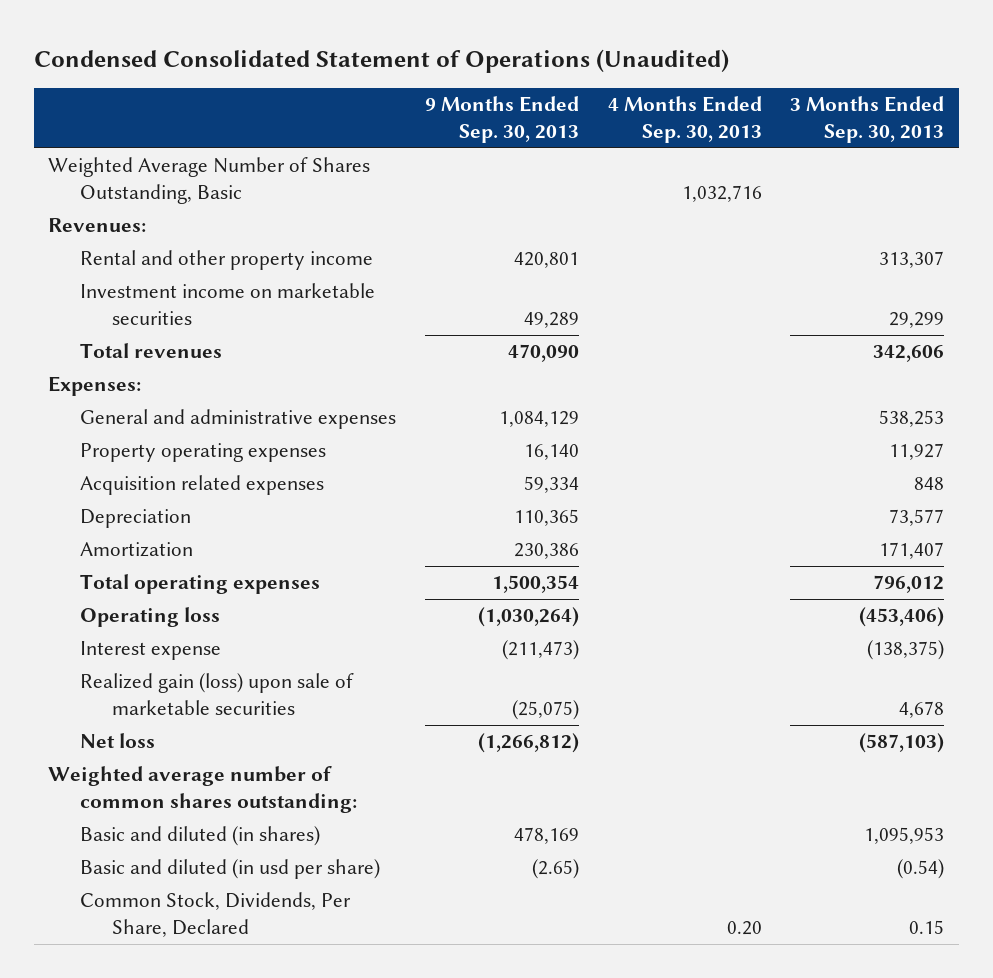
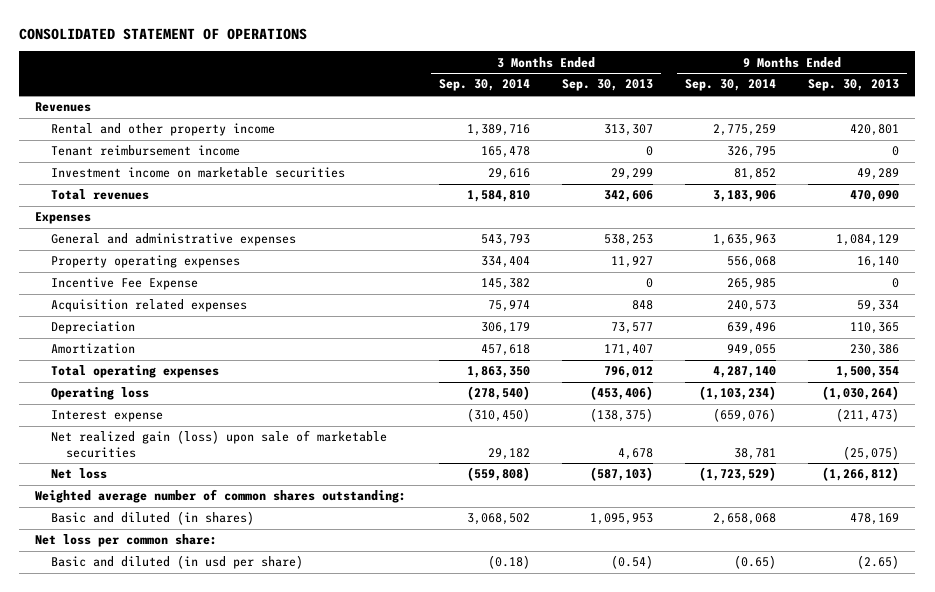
- Condensed Consolidated Statement of Operations (Unaudited)
+ CONSOLIDATED STATEMENT OF OPERATIONS
- | 9 Months Ended Sep. 30, 2013 | 4 Months Ended Sep. 30, 2013 | 3 Months Ended Sep. 30, 2013
+ | 3 Months Ended Sep. 30, 2014 | 3 Months Ended Sep. 30, 2013 | 9 Months Ended Sep. 30, 2014 | 9 Months Ended Sep. 30, 2013
- Weighted Average Number of Shares Outstanding, Basic | | 1,032,716 |
- Revenues:
+ Revenues
+ Tenant reimbursement income | 165,478 | 0 | 326,795 | 0
- Expenses:
+ Expenses
+ Incentive Fee Expense | 145,382 | 0 | 265,985 | 0
- Realized gain (loss) upon sale of marketable securities | (25,075) | | 4,678
+ Net realized gain (loss) upon sale of marketable securities | 29,182 | 4,678 | 38,781 | (25,075)
+ Net loss per common share:
- Common Stock, Dividends, Per Share, Declared | | 0.20 | 0.15

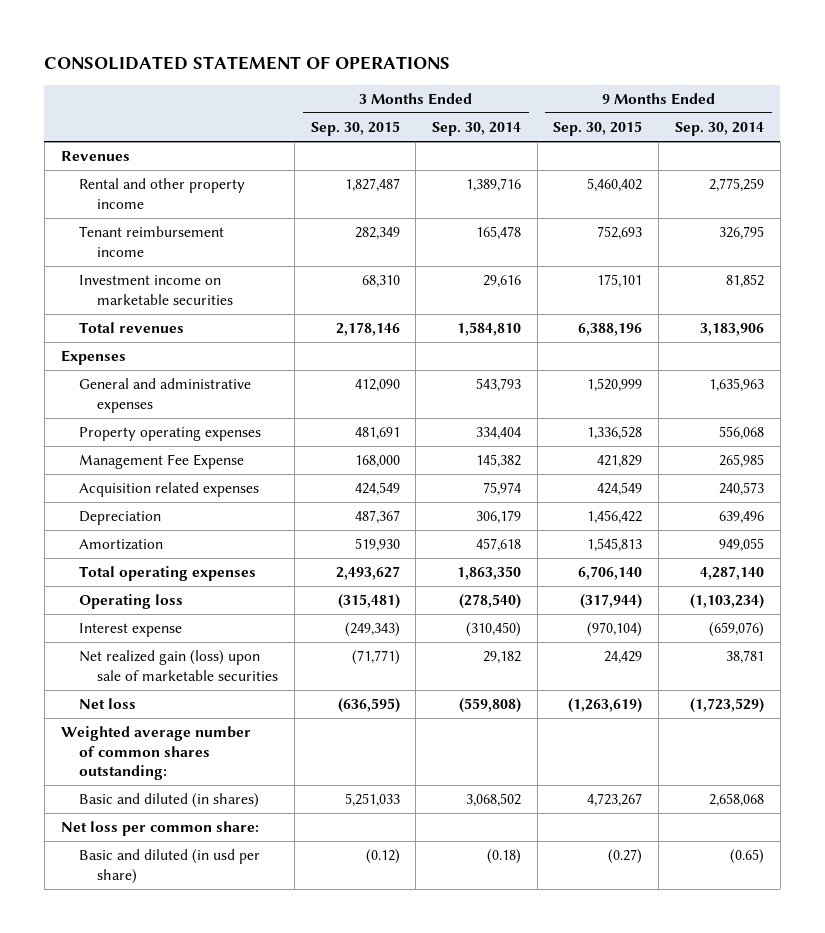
- | 3 Months Ended Sep. 30, 2014 | 3 Months Ended Sep. 30, 2013 | 9 Months Ended Sep. 30, 2014 | 9 Months Ended Sep. 30, 2013
+ | 3 Months Ended Sep. 30, 2015 | 3 Months Ended Sep. 30, 2014 | 9 Months Ended Sep. 30, 2015 | 9 Months Ended Sep. 30, 2014
- Incentive Fee Expense | 145,382 | 0 | 265,985 | 0
+ Management Fee Expense | 168,000 | 145,382 | 421,829 | 265,985

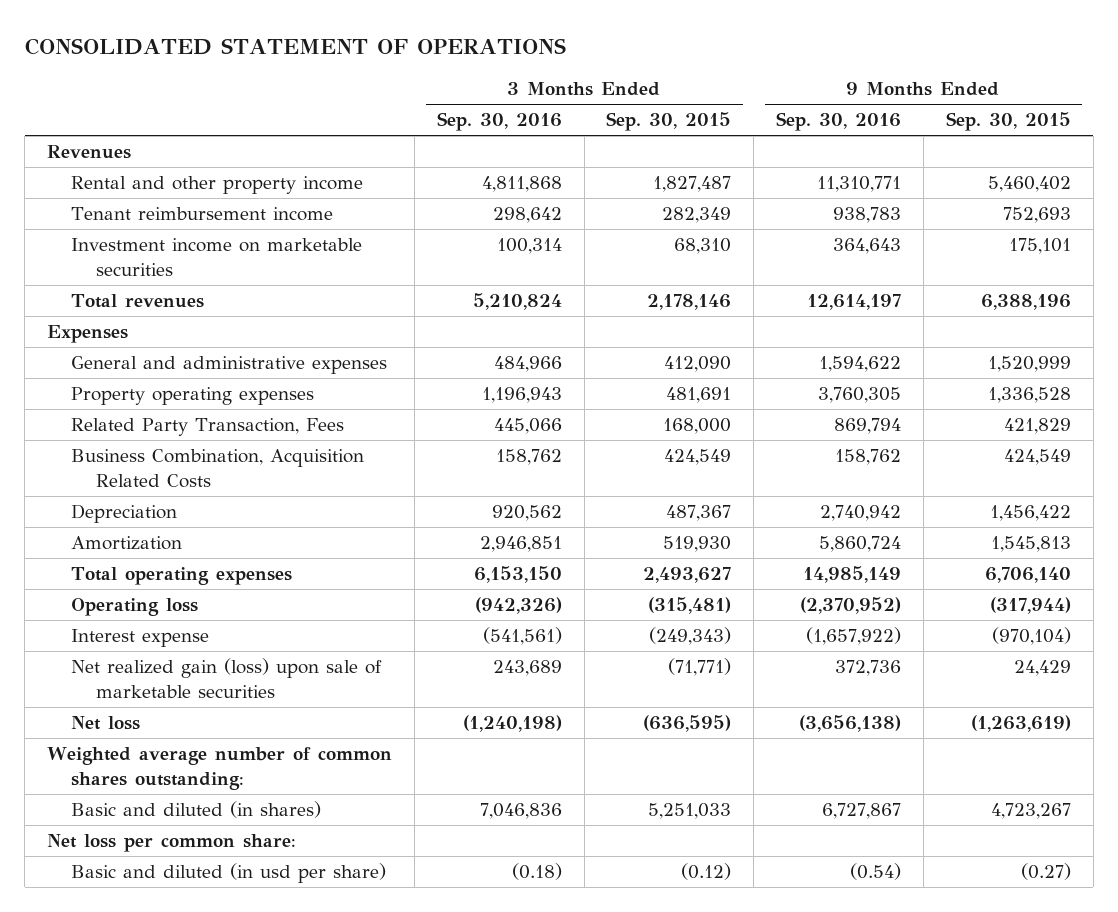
- | 3 Months Ended Sep. 30, 2015 | 3 Months Ended Sep. 30, 2014 | 9 Months Ended Sep. 30, 2015 | 9 Months Ended Sep. 30, 2014
+ | 3 Months Ended Sep. 30, 2016 | 3 Months Ended Sep. 30, 2015 | 9 Months Ended Sep. 30, 2016 | 9 Months Ended Sep. 30, 2015
- Management Fee Expense | 168,000 | 145,382 | 421,829 | 265,985
- Acquisition related expenses | 424,549 | 75,974 | 424,549 | 240,573
+ Related Party Transaction, Fees | 445,066 | 168,000 | 869,794 | 421,829
+ Business Combination, Acquisition Related Costs | 158,762 | 424,549 | 158,762 | 424,549

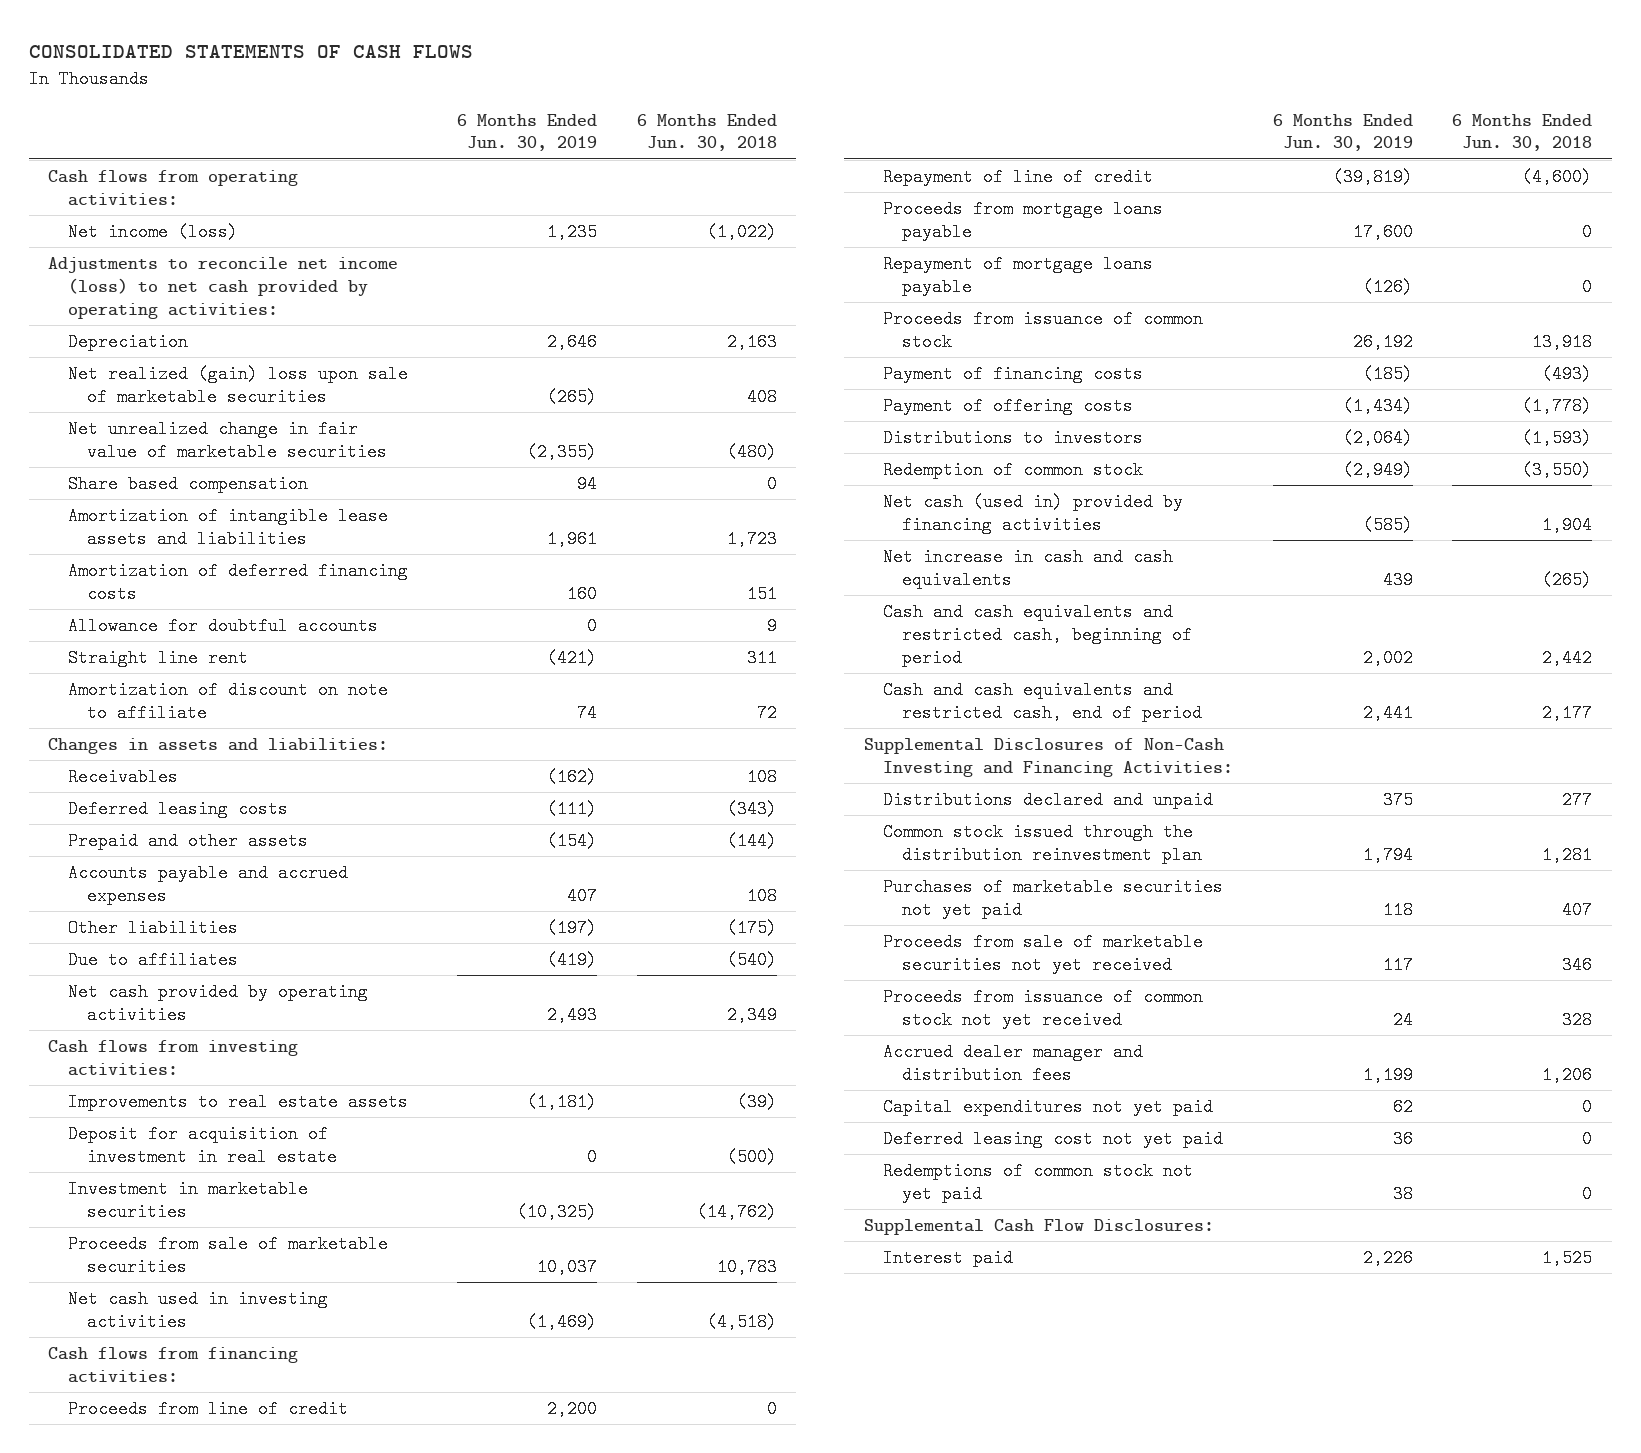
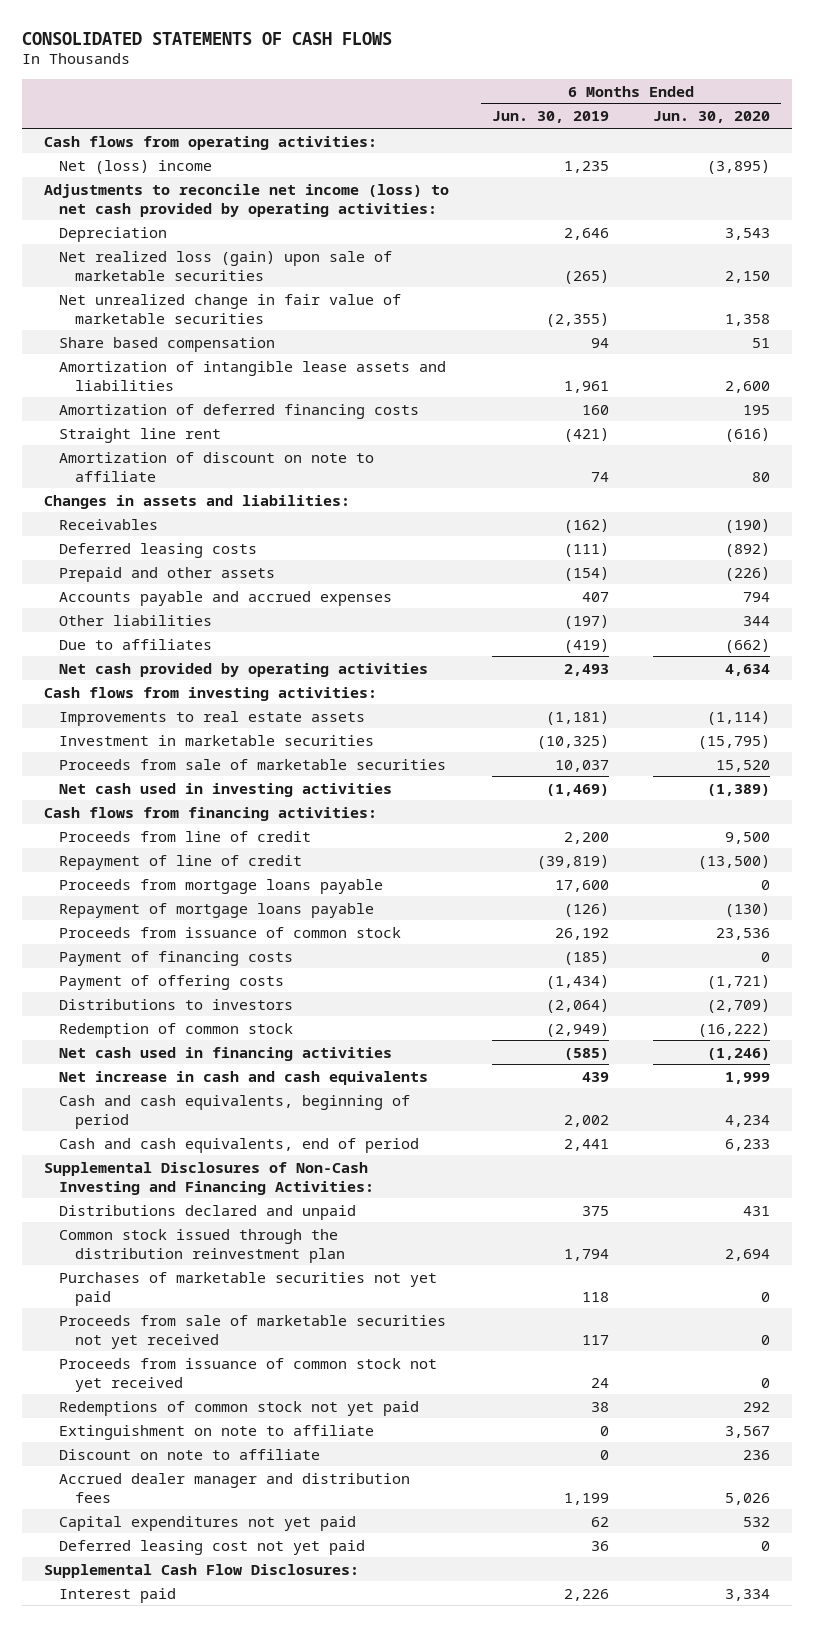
- | 6 Months Ended Jun. 30, 2019 | 6 Months Ended Jun. 30, 2018
+ | 6 Months Ended Jun. 30, 2019 | 6 Months Ended Jun. 30, 2020
- Net income (loss) | 1,235 | (1,022)
+ Net (loss) income | 1,235 | (3,895)
- Net realized (gain) loss upon sale of marketable securities | (265) | 408
+ Net realized loss (gain) upon sale of marketable securities | (265) | 2,150
- Allowance for doubtful accounts | 0 | 9
- Deposit for acquisition of investment in real estate | 0 | (500)
- Net cash (used in) provided by financing activities | (585) | 1,904
+ Net cash used in financing activities | (585) | (1,246)
- Cash and cash equivalents and restricted cash, beginning of period | 2,002 | 2,442
- Cash and cash equivalents and restricted cash, end of period | 2,441 | 2,177
+ Cash and cash equivalents, beginning of period | 2,002 | 4,234
+ Cash and cash equivalents, end of period | 2,441 | 6,233
moved up: Redemptions of common stock not yet paid | 38 | 292
+ Extinguishment on note to affiliate | 0 | 3,567
+ Discount on note to affiliate | 0 | 236

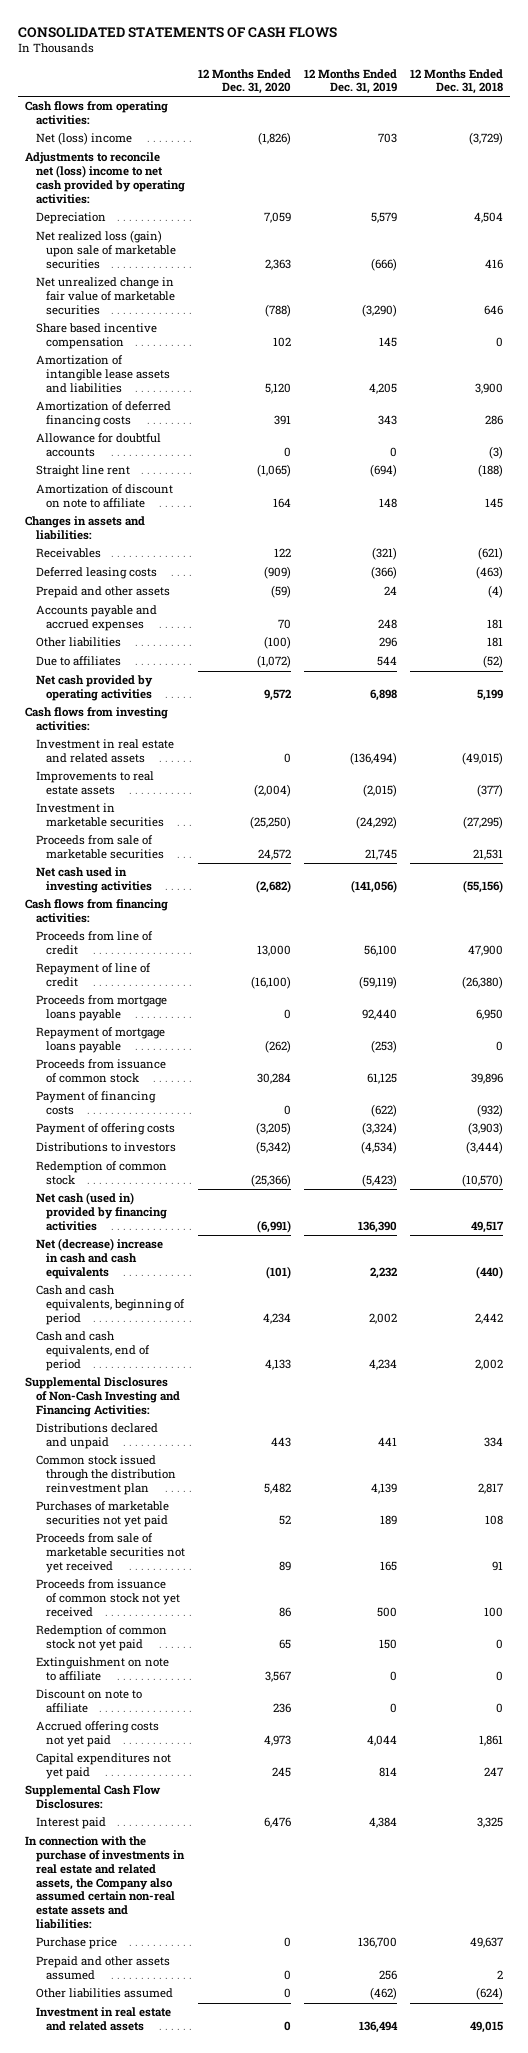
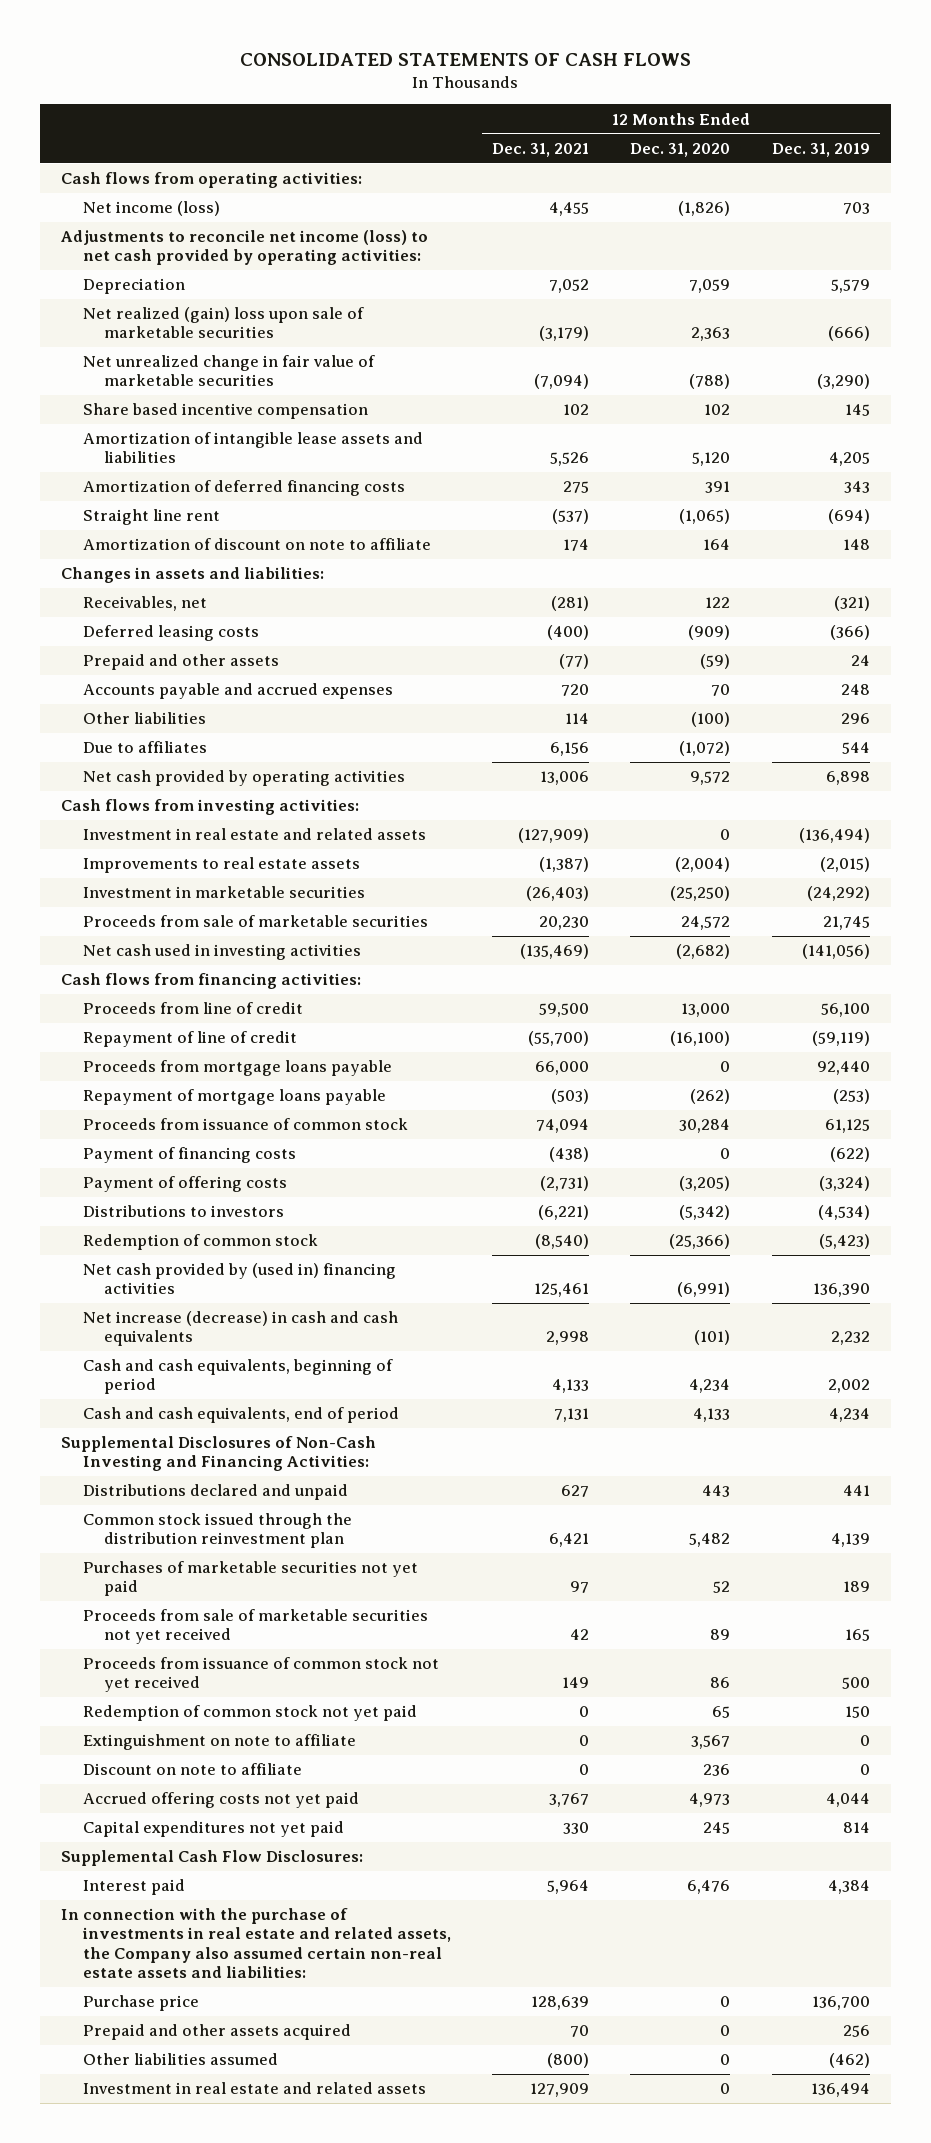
- | 12 Months Ended Dec. 31, 2020 | 12 Months Ended Dec. 31, 2019 | 12 Months Ended Dec. 31, 2018
+ | 12 Months Ended Dec. 31, 2021 | 12 Months Ended Dec. 31, 2020 | 12 Months Ended Dec. 31, 2019
- Net (loss) income | (1,826) | 703 | (3,729)
- Adjustments to reconcile net (loss) income to net cash provided by operating activities:
+ Net income (loss) | 4,455 | (1,826) | 703
+ Adjustments to reconcile net income (loss) to net cash provided by operating activities:
- Net realized loss (gain) upon sale of marketable securities | 2,363 | (666) | 416
+ Net realized (gain) loss upon sale of marketable securities | (3,179) | 2,363 | (666)
- Allowance for doubtful accounts | 0 | 0 | (3)
- Receivables | 122 | (321) | (621)
+ Receivables, net | (281) | 122 | (321)
- Net cash (used in) provided by financing activities | (6,991) | 136,390 | 49,517
- Net (decrease) increase in cash and cash equivalents | (101) | 2,232 | (440)
+ Net cash provided by (used in) financing activities | 125,461 | (6,991) | 136,390
+ Net increase (decrease) in cash and cash equivalents | 2,998 | (101) | 2,232
- Prepaid and other assets assumed | 0 | 256 | 2
+ Prepaid and other assets acquired | 70 | 0 | 256

